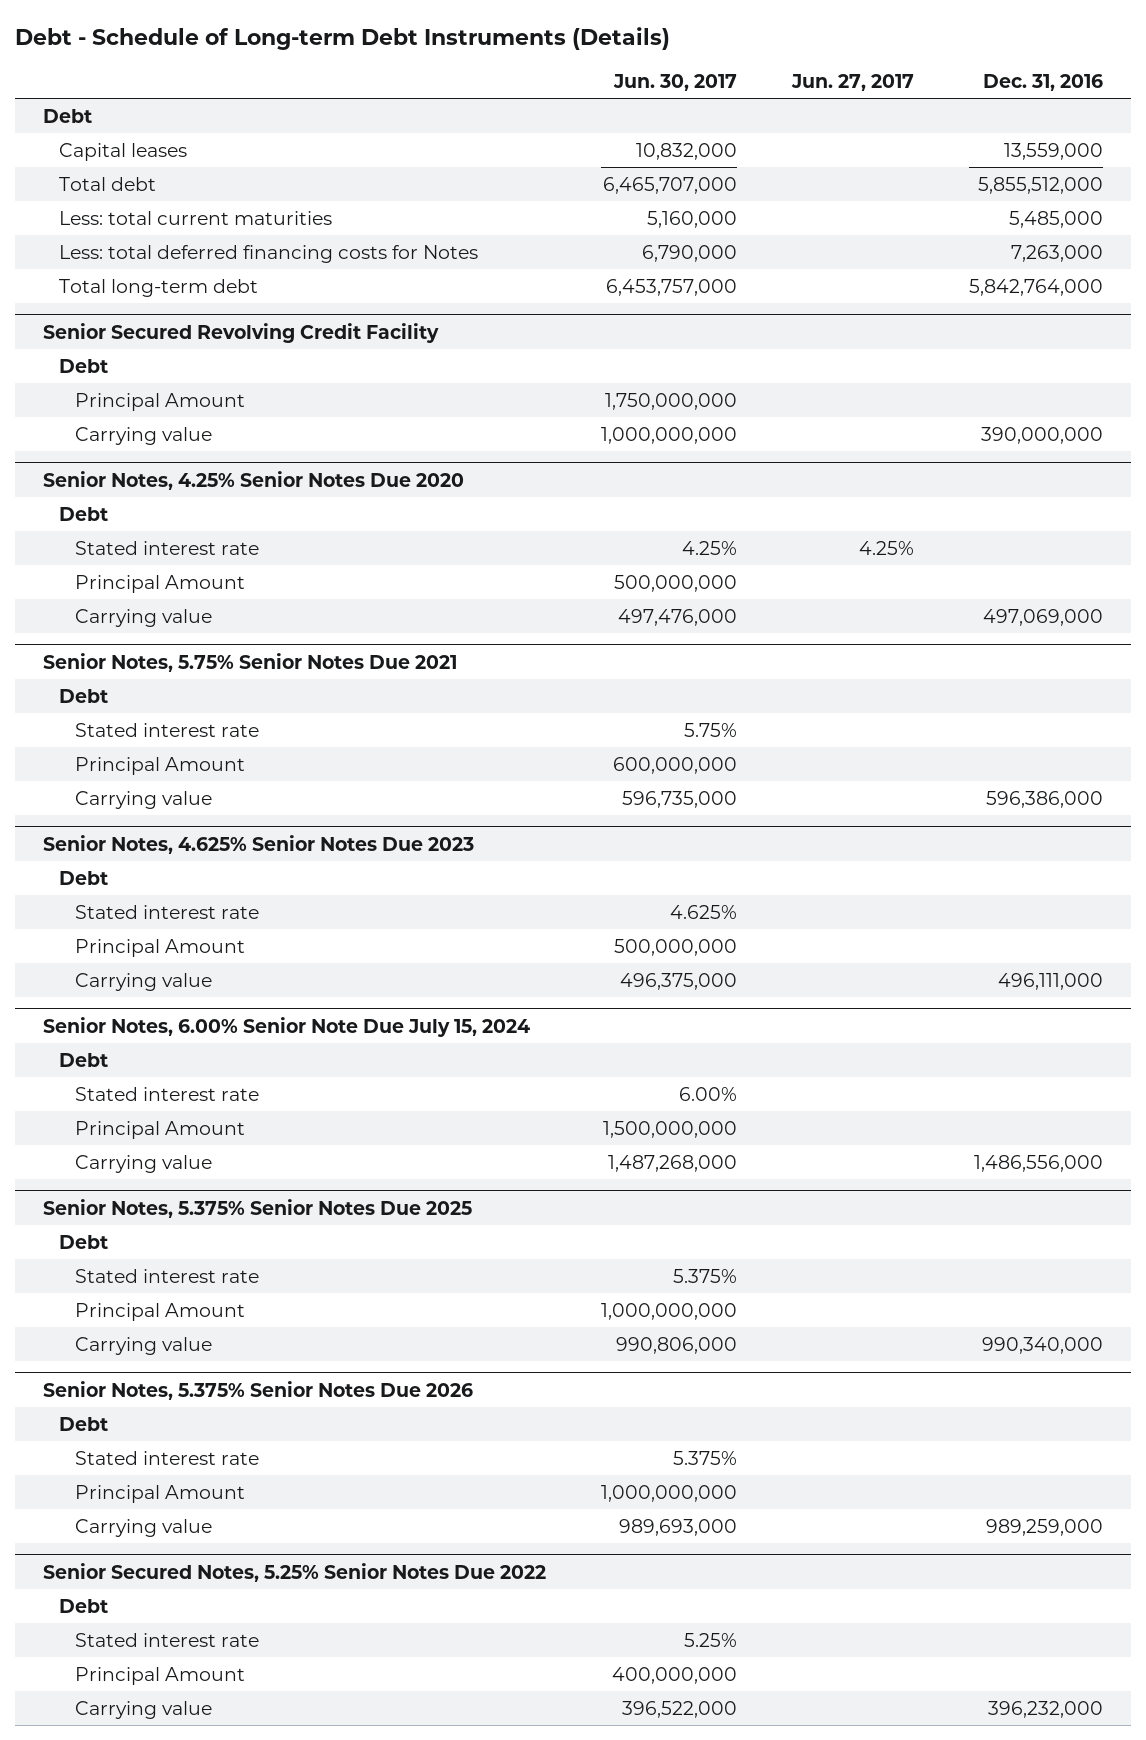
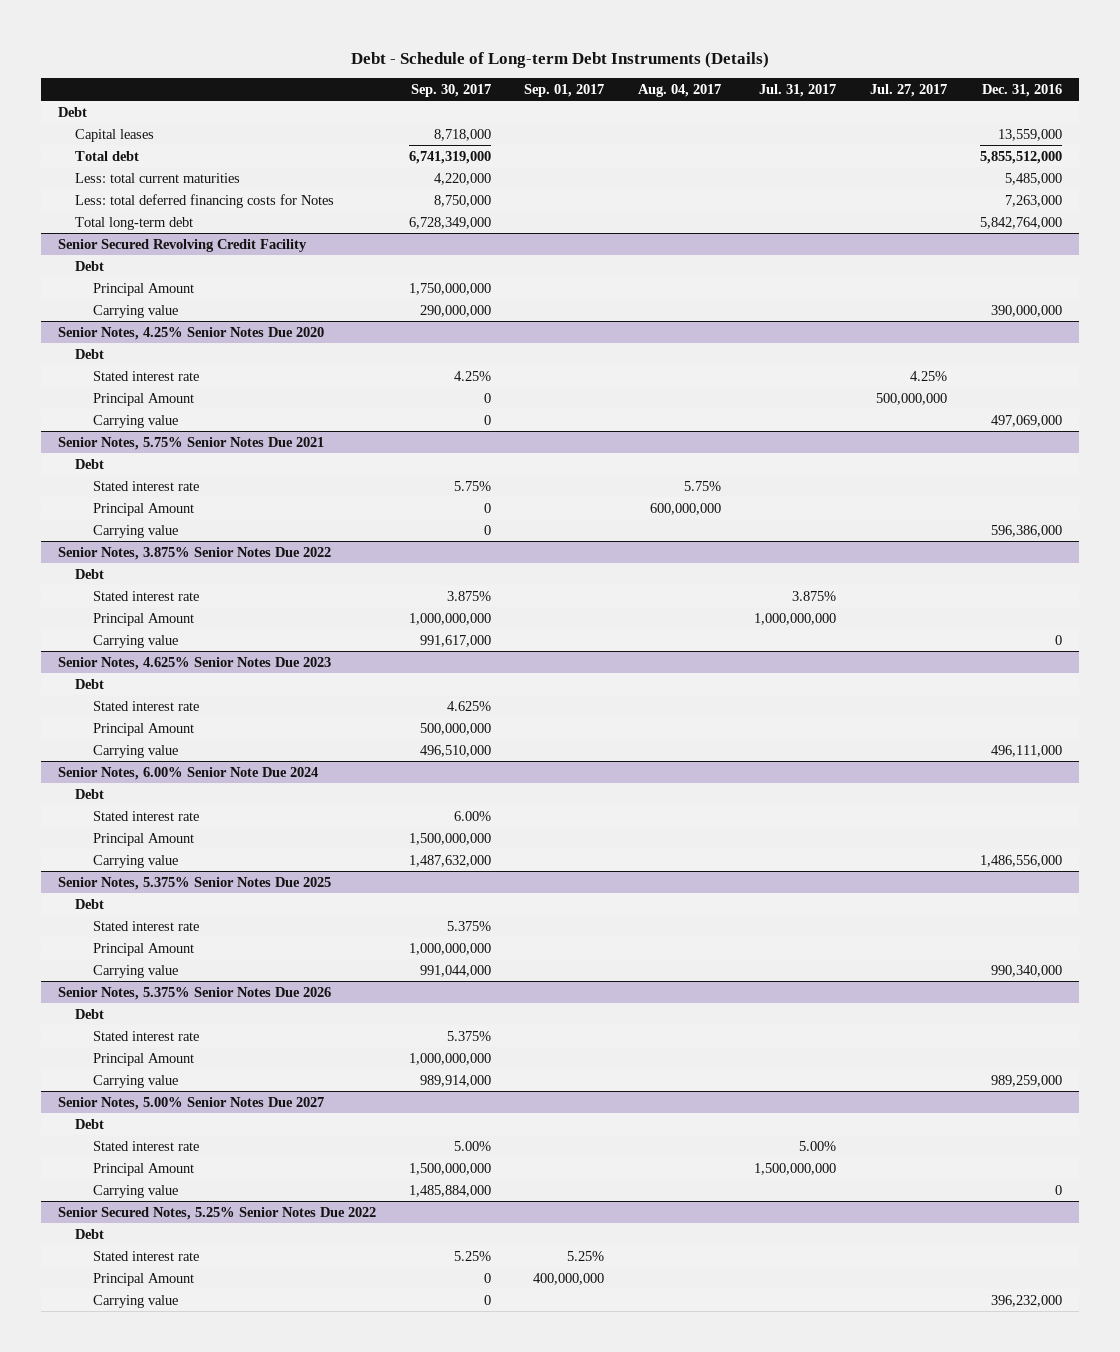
- | Jun. 30, 2017 | Jun. 27, 2017 | Dec. 31, 2016
+ | Sep. 30, 2017 | Sep. 01, 2017 | Aug. 04, 2017 | Jul. 31, 2017 | Jul. 27, 2017 | Dec. 31, 2016
+ Senior Notes, 3.875% Senior Notes Due 2022
+ Debt
+ Stated interest rate | 3.875% | | | 3.875% | |
+ Principal Amount | 1,000,000,000 | | | 1,000,000,000 | |
+ Carrying value | 991,617,000 | | | | | 0
- Senior Notes, 6.00% Senior Note Due July 15, 2024
+ Senior Notes, 6.00% Senior Note Due 2024
+ Senior Notes, 5.00% Senior Notes Due 2027
+ Debt
+ Stated interest rate | 5.00% | | | 5.00% | |
+ Principal Amount | 1,500,000,000 | | | 1,500,000,000 | |
+ Carrying value | 1,485,884,000 | | | | | 0

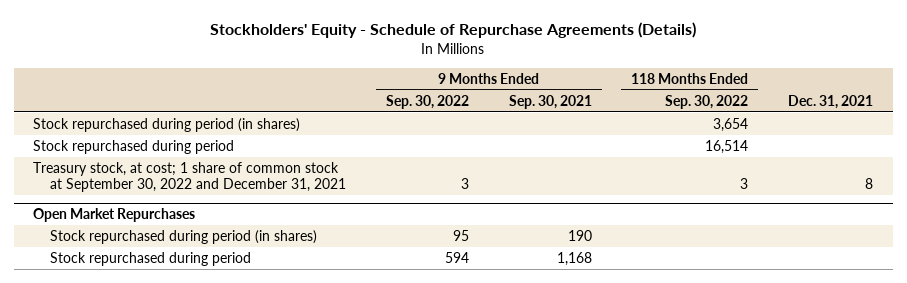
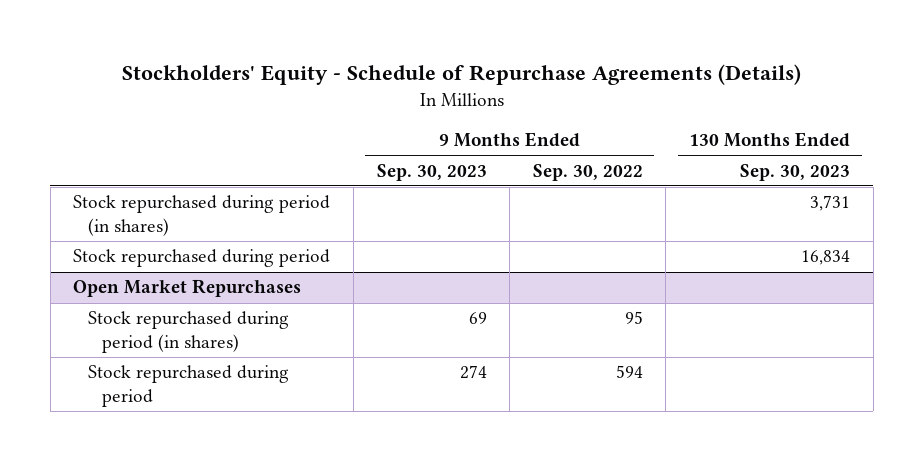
- | 9 Months Ended Sep. 30, 2022 | 9 Months Ended Sep. 30, 2021 | 118 Months Ended Sep. 30, 2022 | Dec. 31, 2021
+ | 9 Months Ended Sep. 30, 2023 | 9 Months Ended Sep. 30, 2022 | 130 Months Ended Sep. 30, 2023
- Treasury stock, at cost; 1 share of common stock at September 30, 2022 and December 31, 2021 | 3 | | 3 | 8

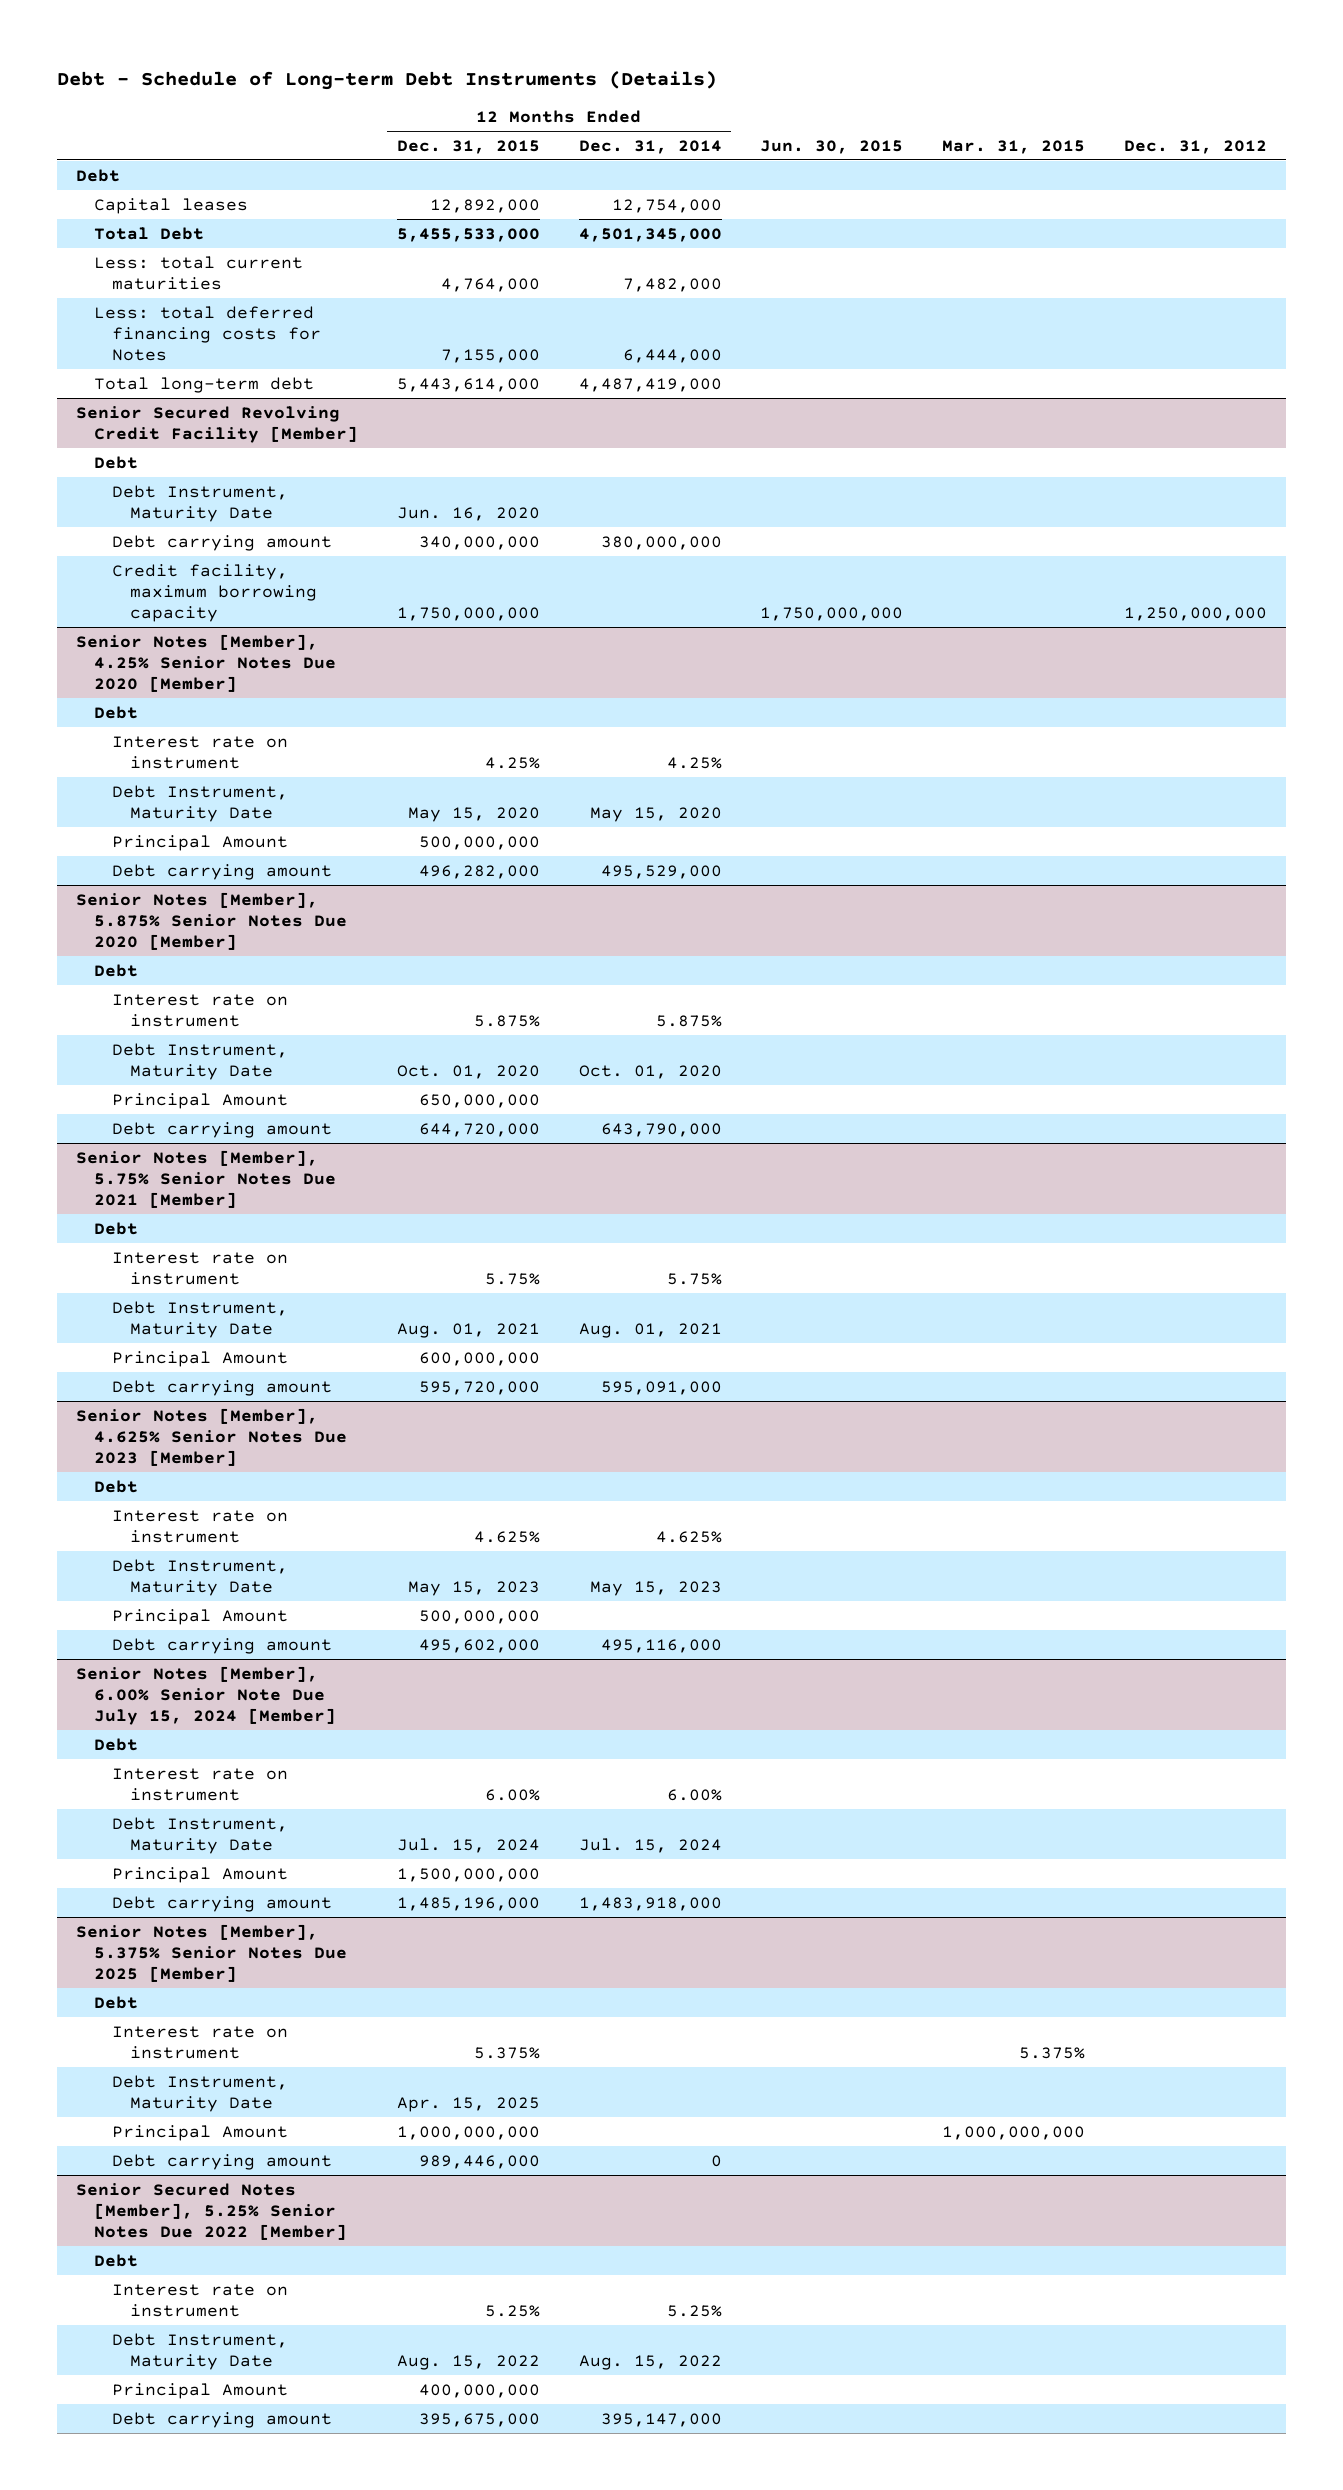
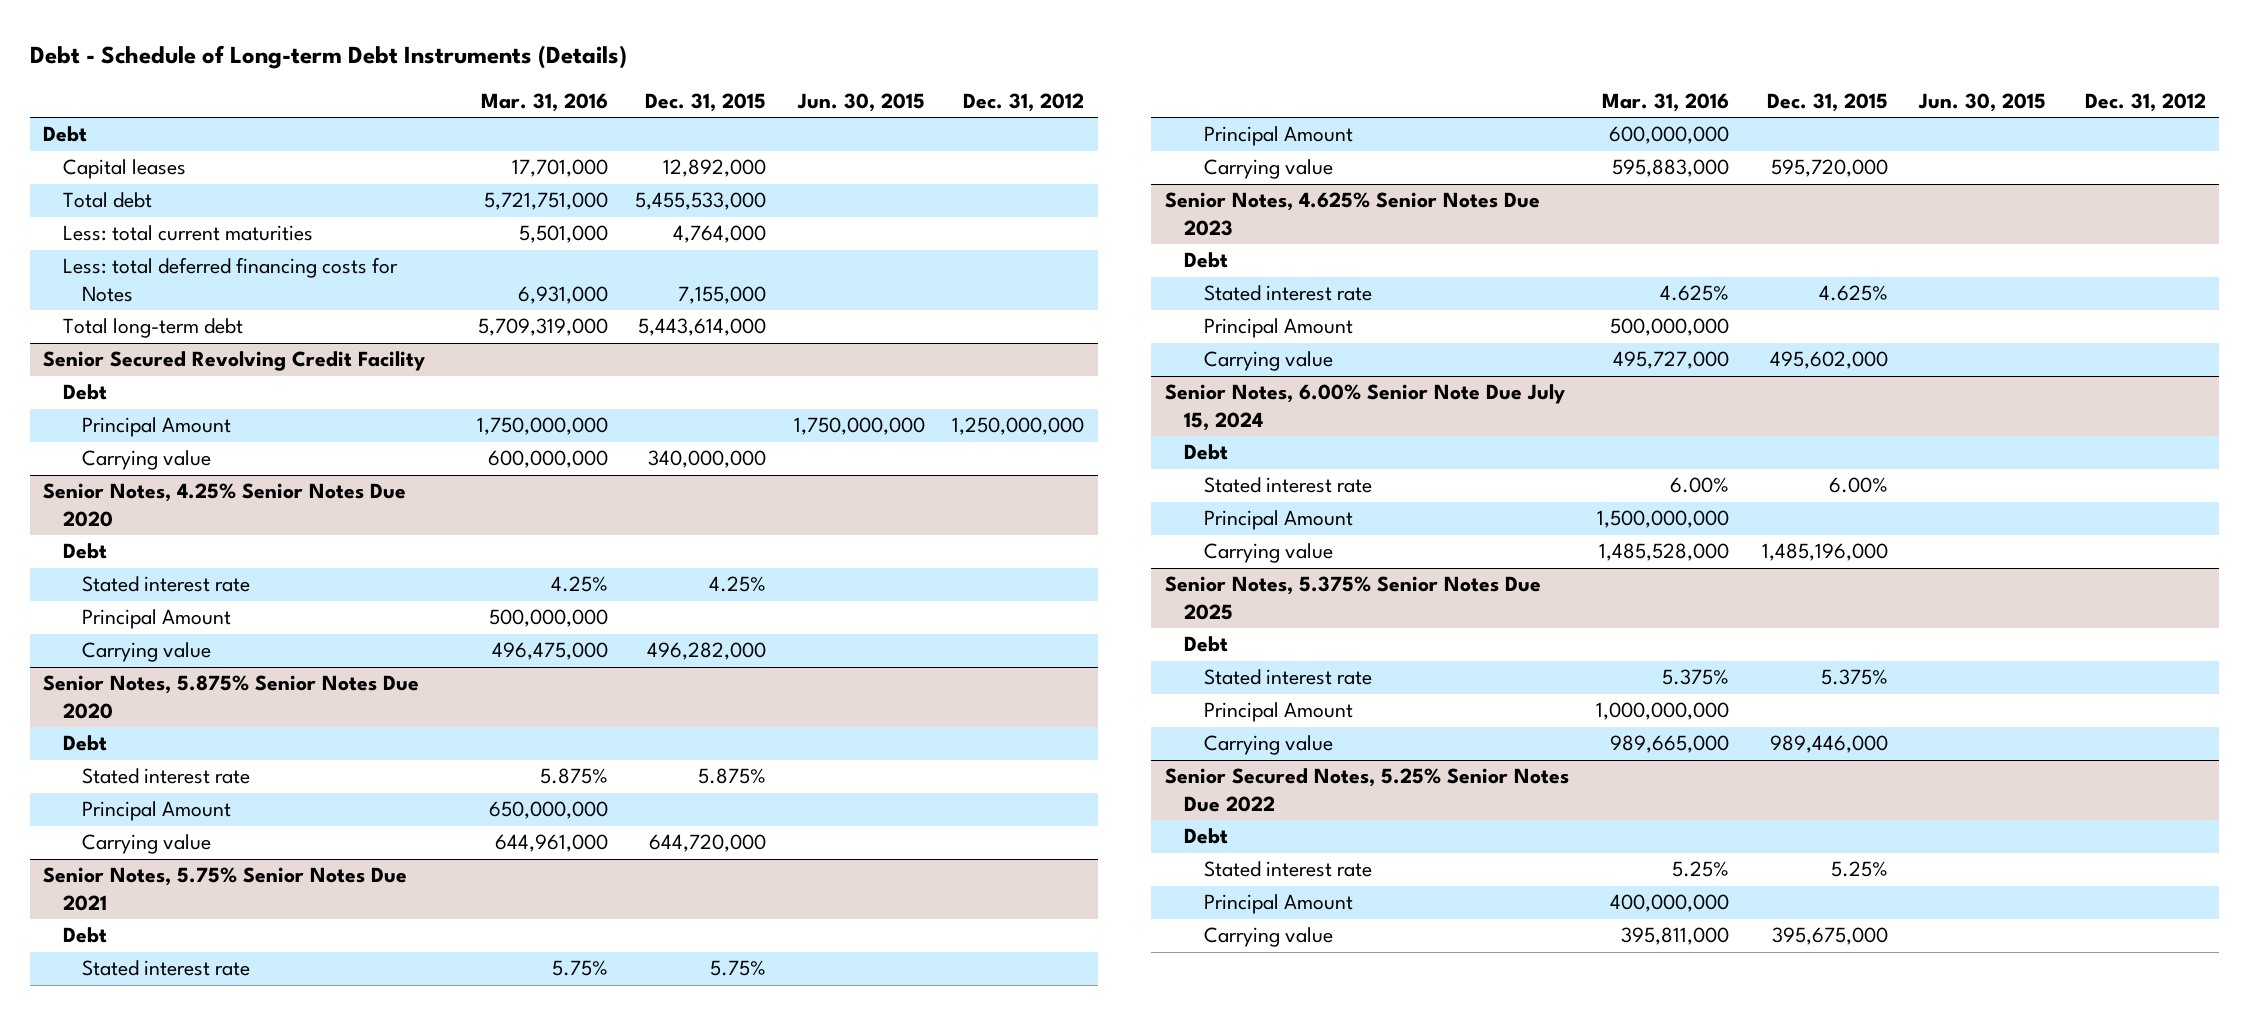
- | 12 Months Ended Dec. 31, 2015 | 12 Months Ended Dec. 31, 2014 | Jun. 30, 2015 | Mar. 31, 2015 | Dec. 31, 2012
+ | Mar. 31, 2016 | Dec. 31, 2015 | Jun. 30, 2015 | Dec. 31, 2012
- Total Debt | 5,455,533,000 | 4,501,345,000 | | |
+ Total debt | 5,721,751,000 | 5,455,533,000 | |
- Senior Secured Revolving Credit Facility [Member]
+ Senior Secured Revolving Credit Facility
- Debt Instrument, Maturity Date | Jun. 16, 2020 | | | |
- Debt carrying amount | 340,000,000 | 380,000,000 | | |
- Credit facility, maximum borrowing capacity | 1,750,000,000 | | 1,750,000,000 | | 1,250,000,000
- Senior Notes [Member], 4.25% Senior Notes Due 2020 [Member]
+ Principal Amount | 1,750,000,000 | | 1,750,000,000 | 1,250,000,000
+ Carrying value | 600,000,000 | 340,000,000 | |
+ Senior Notes, 4.25% Senior Notes Due 2020
- Interest rate on instrument | 4.25% | 4.25% | | |
- Debt Instrument, Maturity Date | May 15, 2020 | May 15, 2020 | | |
+ Stated interest rate | 4.25% | 4.25% | |
- Debt carrying amount | 496,282,000 | 495,529,000 | | |
- Senior Notes [Member], 5.875% Senior Notes Due 2020 [Member]
+ Carrying value | 496,475,000 | 496,282,000 | |
+ Senior Notes, 5.875% Senior Notes Due 2020
- Interest rate on instrument | 5.875% | 5.875% | | |
- Debt Instrument, Maturity Date | Oct. 01, 2020 | Oct. 01, 2020 | | |
+ Stated interest rate | 5.875% | 5.875% | |
- Debt carrying amount | 644,720,000 | 643,790,000 | | |
- Senior Notes [Member], 5.75% Senior Notes Due 2021 [Member]
+ Carrying value | 644,961,000 | 644,720,000 | |
+ Senior Notes, 5.75% Senior Notes Due 2021
- Interest rate on instrument | 5.75% | 5.75% | | |
- Debt Instrument, Maturity Date | Aug. 01, 2021 | Aug. 01, 2021 | | |
+ Stated interest rate | 5.75% | 5.75% | |
- Debt carrying amount | 595,720,000 | 595,091,000 | | |
- Senior Notes [Member], 4.625% Senior Notes Due 2023 [Member]
+ Carrying value | 595,883,000 | 595,720,000 | |
+ Senior Notes, 4.625% Senior Notes Due 2023
- Interest rate on instrument | 4.625% | 4.625% | | |
- Debt Instrument, Maturity Date | May 15, 2023 | May 15, 2023 | | |
+ Stated interest rate | 4.625% | 4.625% | |
- Debt carrying amount | 495,602,000 | 495,116,000 | | |
- Senior Notes [Member], 6.00% Senior Note Due July 15, 2024 [Member]
+ Carrying value | 495,727,000 | 495,602,000 | |
+ Senior Notes, 6.00% Senior Note Due July 15, 2024
- Interest rate on instrument | 6.00% | 6.00% | | |
- Debt Instrument, Maturity Date | Jul. 15, 2024 | Jul. 15, 2024 | | |
+ Stated interest rate | 6.00% | 6.00% | |
- Debt carrying amount | 1,485,196,000 | 1,483,918,000 | | |
- Senior Notes [Member], 5.375% Senior Notes Due 2025 [Member]
+ Carrying value | 1,485,528,000 | 1,485,196,000 | |
+ Senior Notes, 5.375% Senior Notes Due 2025
- Interest rate on instrument | 5.375% | | | 5.375% |
- Debt Instrument, Maturity Date | Apr. 15, 2025 | | | |
+ Stated interest rate | 5.375% | 5.375% | |
- Debt carrying amount | 989,446,000 | 0 | | |
- Senior Secured Notes [Member], 5.25% Senior Notes Due 2022 [Member]
+ Carrying value | 989,665,000 | 989,446,000 | |
+ Senior Secured Notes, 5.25% Senior Notes Due 2022
- Interest rate on instrument | 5.25% | 5.25% | | |
- Debt Instrument, Maturity Date | Aug. 15, 2022 | Aug. 15, 2022 | | |
+ Stated interest rate | 5.25% | 5.25% | |
- Debt carrying amount | 395,675,000 | 395,147,000 | | |
+ Carrying value | 395,811,000 | 395,675,000 | |

